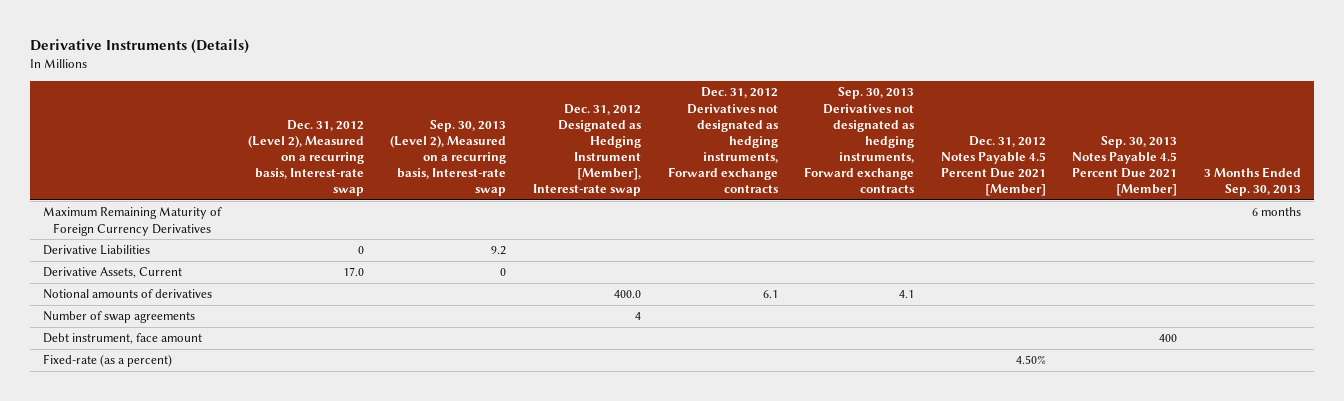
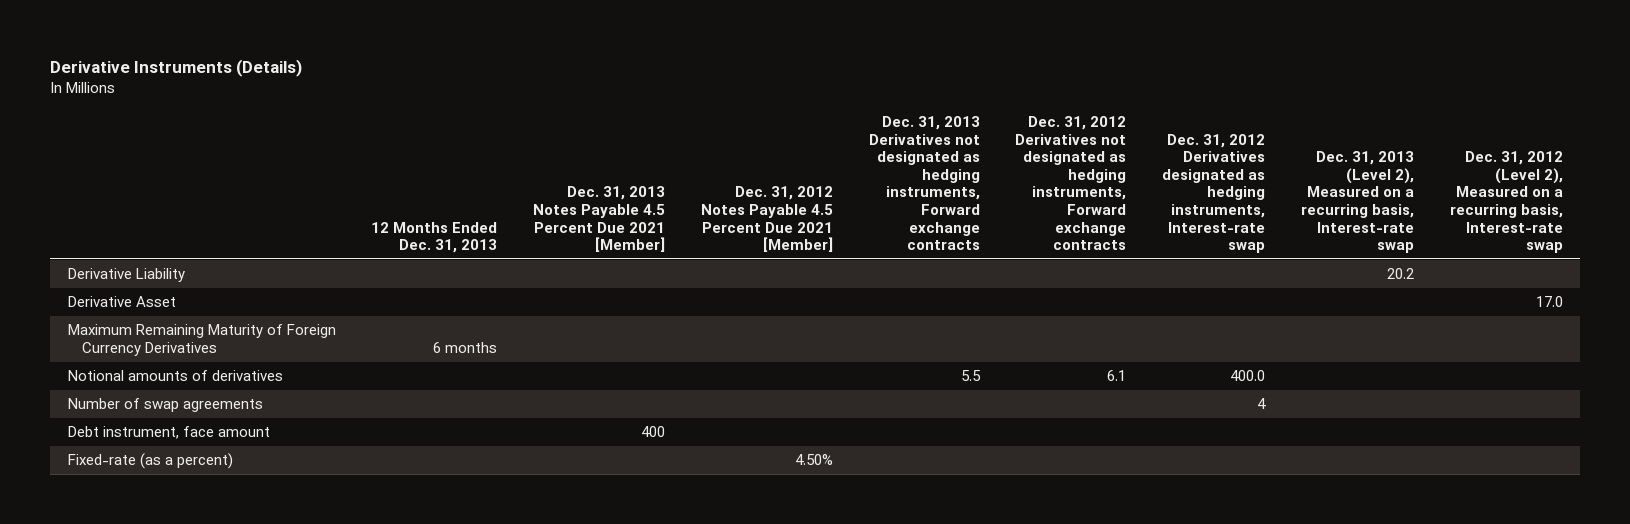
- | Dec. 31, 2012 (Level 2), Measured on a recurring basis, Interest-rate swap | Sep. 30, 2013 (Level 2), Measured on a recurring basis, Interest-rate swap | Dec. 31, 2012 Designated as Hedging Instrument [Member], Interest-rate swap | Dec. 31, 2012 Derivatives not designated as hedging instruments, Forward exchange contracts | Sep. 30, 2013 Derivatives not designated as hedging instruments, Forward exchange contracts | Dec. 31, 2012 Notes Payable 4.5 Percent Due 2021 [Member] | Sep. 30, 2013 Notes Payable 4.5 Percent Due 2021 [Member] | 3 Months Ended Sep. 30, 2013
+ | 12 Months Ended Dec. 31, 2013 | Dec. 31, 2013 Notes Payable 4.5 Percent Due 2021 [Member] | Dec. 31, 2012 Notes Payable 4.5 Percent Due 2021 [Member] | Dec. 31, 2013 Derivatives not designated as hedging instruments, Forward exchange contracts | Dec. 31, 2012 Derivatives not designated as hedging instruments, Forward exchange contracts | Dec. 31, 2012 Derivatives designated as hedging instruments, Interest-rate swap | Dec. 31, 2013 (Level 2), Measured on a recurring basis, Interest-rate swap | Dec. 31, 2012 (Level 2), Measured on a recurring basis, Interest-rate swap
+ Derivative Liability | | | | | | | 20.2 |
+ Derivative Asset | | | | | | | | 17.0
- Derivative Liabilities | 0 | 9.2 | | | | | |
- Derivative Assets, Current | 17.0 | 0 | | | | | |

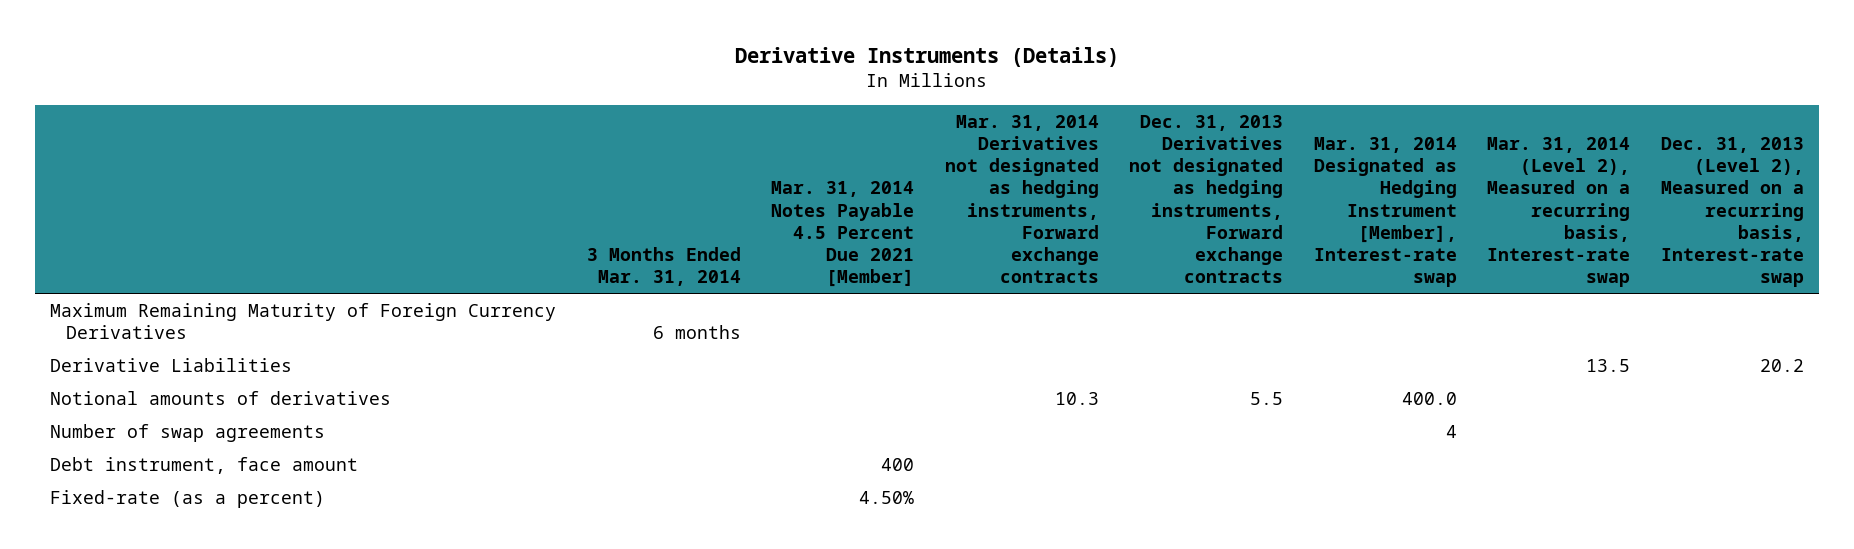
- | 12 Months Ended Dec. 31, 2013 | Dec. 31, 2013 Notes Payable 4.5 Percent Due 2021 [Member] | Dec. 31, 2012 Notes Payable 4.5 Percent Due 2021 [Member] | Dec. 31, 2013 Derivatives not designated as hedging instruments, Forward exchange contracts | Dec. 31, 2012 Derivatives not designated as hedging instruments, Forward exchange contracts | Dec. 31, 2012 Derivatives designated as hedging instruments, Interest-rate swap | Dec. 31, 2013 (Level 2), Measured on a recurring basis, Interest-rate swap | Dec. 31, 2012 (Level 2), Measured on a recurring basis, Interest-rate swap
+ | 3 Months Ended Mar. 31, 2014 | Mar. 31, 2014 Notes Payable 4.5 Percent Due 2021 [Member] | Mar. 31, 2014 Derivatives not designated as hedging instruments, Forward exchange contracts | Dec. 31, 2013 Derivatives not designated as hedging instruments, Forward exchange contracts | Mar. 31, 2014 Designated as Hedging Instrument [Member], Interest-rate swap | Mar. 31, 2014 (Level 2), Measured on a recurring basis, Interest-rate swap | Dec. 31, 2013 (Level 2), Measured on a recurring basis, Interest-rate swap
- Derivative Liability | | | | | | | 20.2 |
- Derivative Asset | | | | | | | | 17.0
+ Derivative Liabilities | | | | | | 13.5 | 20.2

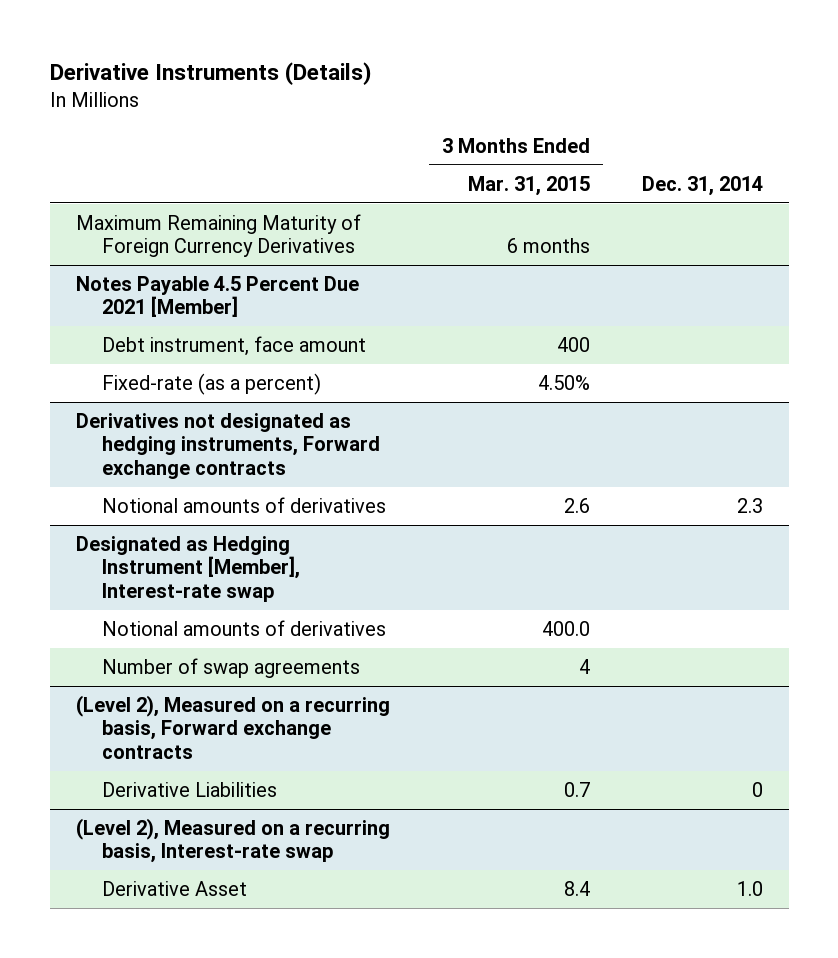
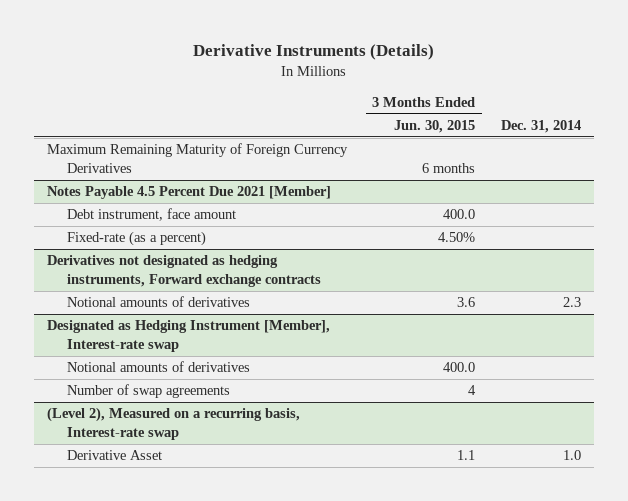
- | 3 Months Ended Mar. 31, 2015 | Dec. 31, 2014
+ | 3 Months Ended Jun. 30, 2015 | Dec. 31, 2014
- (Level 2), Measured on a recurring basis, Forward exchange contracts
- Derivative Liabilities | 0.7 | 0

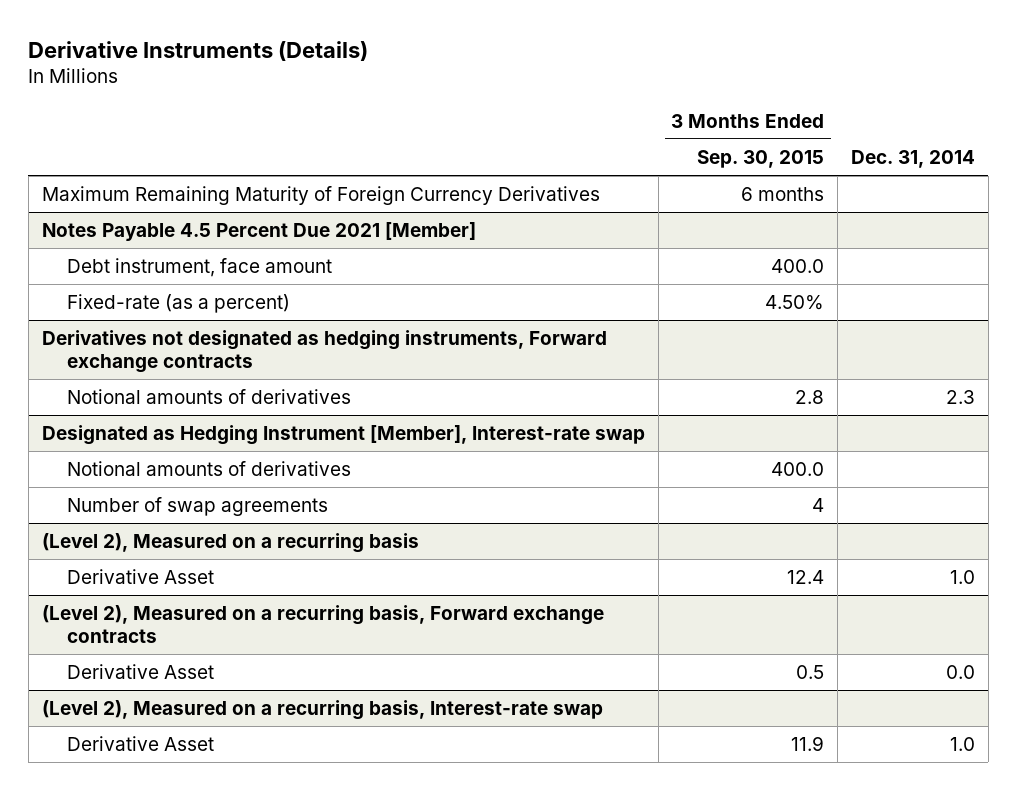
- | 3 Months Ended Jun. 30, 2015 | Dec. 31, 2014
+ | 3 Months Ended Sep. 30, 2015 | Dec. 31, 2014
+ (Level 2), Measured on a recurring basis
+ Derivative Asset | 12.4 | 1.0
+ (Level 2), Measured on a recurring basis, Forward exchange contracts
+ Derivative Asset | 0.5 | 0.0

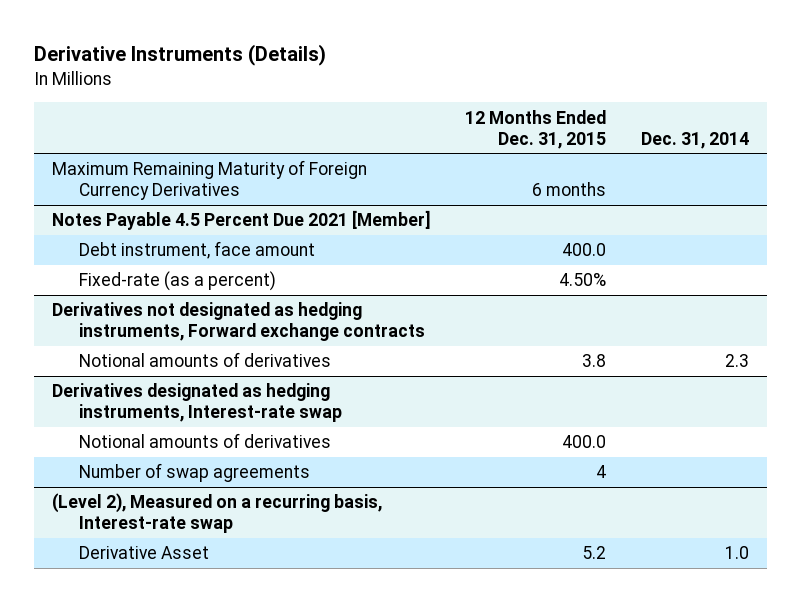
- | 3 Months Ended Sep. 30, 2015 | Dec. 31, 2014
+ | 12 Months Ended Dec. 31, 2015 | Dec. 31, 2014
- Designated as Hedging Instrument [Member], Interest-rate swap
+ Derivatives designated as hedging instruments, Interest-rate swap
- (Level 2), Measured on a recurring basis
- Derivative Asset | 12.4 | 1.0
- (Level 2), Measured on a recurring basis, Forward exchange contracts
- Derivative Asset | 0.5 | 0.0

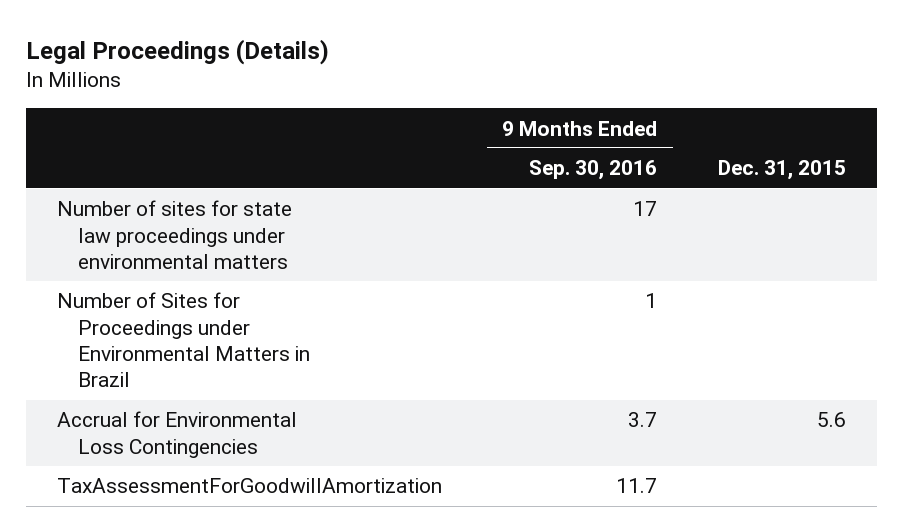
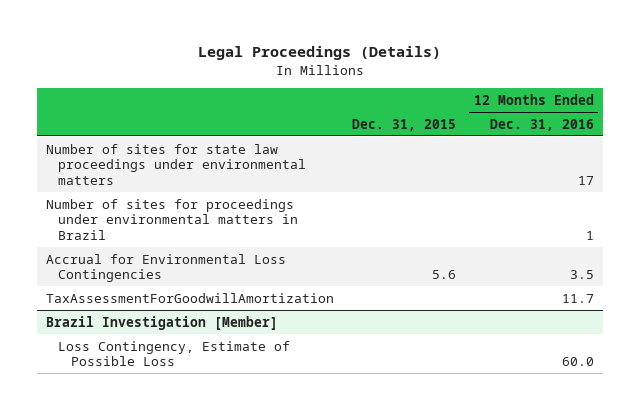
- | 9 Months Ended Sep. 30, 2016 | Dec. 31, 2015
+ | Dec. 31, 2015 | 12 Months Ended Dec. 31, 2016
- Number of Sites for Proceedings under Environmental Matters in Brazil | 1 |
+ Number of sites for proceedings under environmental matters in Brazil | | 1
+ Brazil Investigation [Member]
+ Loss Contingency, Estimate of Possible Loss | | 60.0

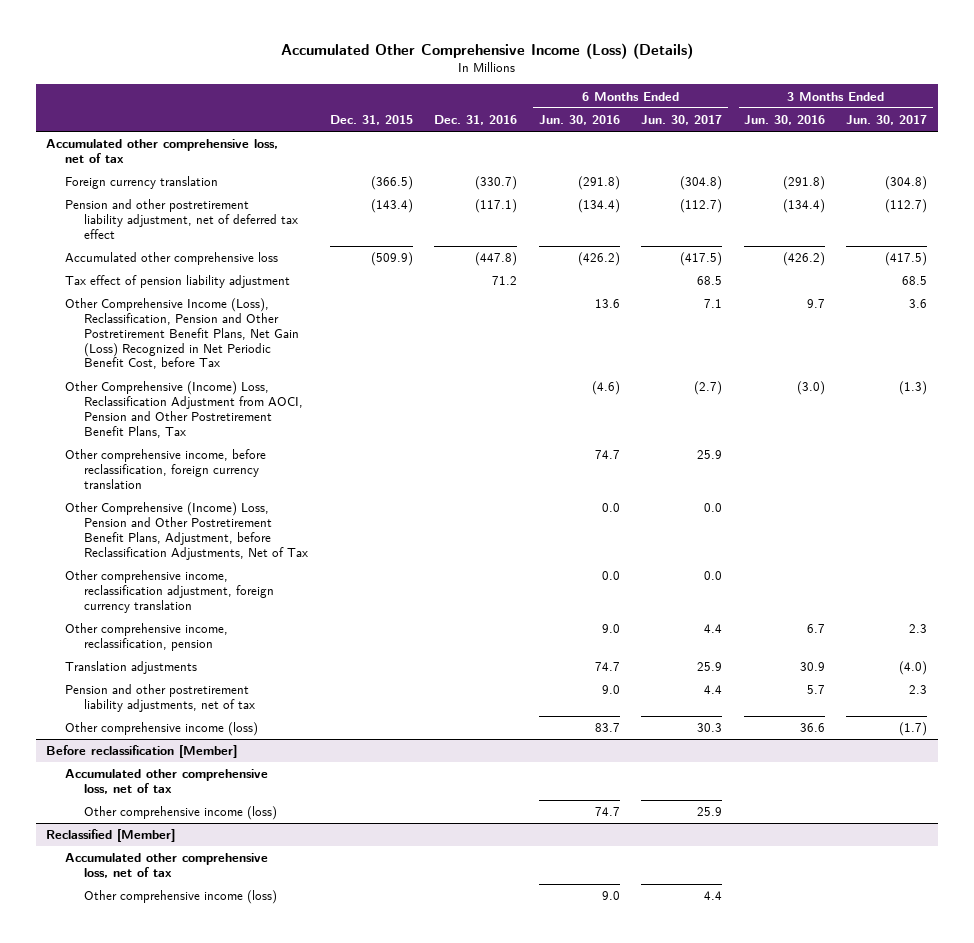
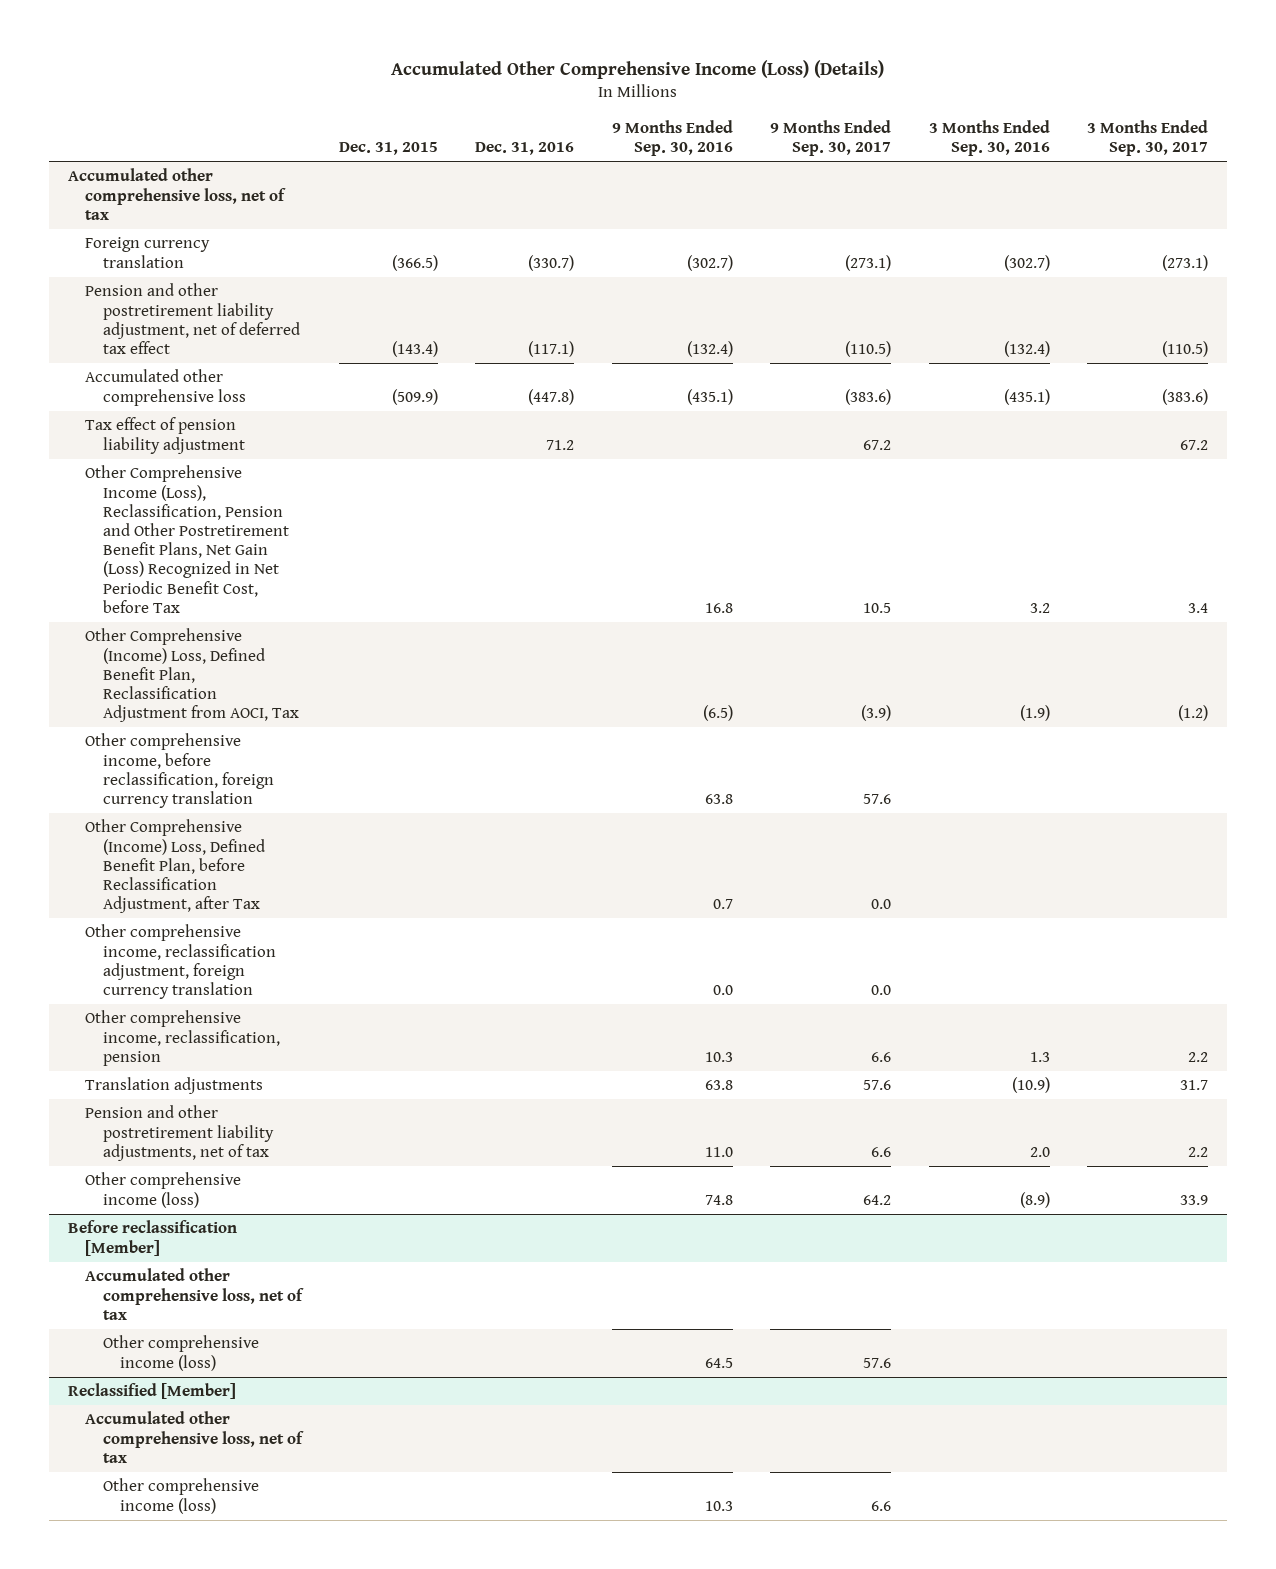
- | Dec. 31, 2015 | Dec. 31, 2016 | 6 Months Ended Jun. 30, 2016 | 6 Months Ended Jun. 30, 2017 | 3 Months Ended Jun. 30, 2016 | 3 Months Ended Jun. 30, 2017
+ | Dec. 31, 2015 | Dec. 31, 2016 | 9 Months Ended Sep. 30, 2016 | 9 Months Ended Sep. 30, 2017 | 3 Months Ended Sep. 30, 2016 | 3 Months Ended Sep. 30, 2017
- Other Comprehensive (Income) Loss, Reclassification Adjustment from AOCI, Pension and Other Postretirement Benefit Plans, Tax | | | (4.6) | (2.7) | (3.0) | (1.3)
+ Other Comprehensive (Income) Loss, Defined Benefit Plan, Reclassification Adjustment from AOCI, Tax | | | (6.5) | (3.9) | (1.9) | (1.2)
- Other Comprehensive (Income) Loss, Pension and Other Postretirement Benefit Plans, Adjustment, before Reclassification Adjustments, Net of Tax | | | 0.0 | 0.0 | |
+ Other Comprehensive (Income) Loss, Defined Benefit Plan, before Reclassification Adjustment, after Tax | | | 0.7 | 0.0 | |

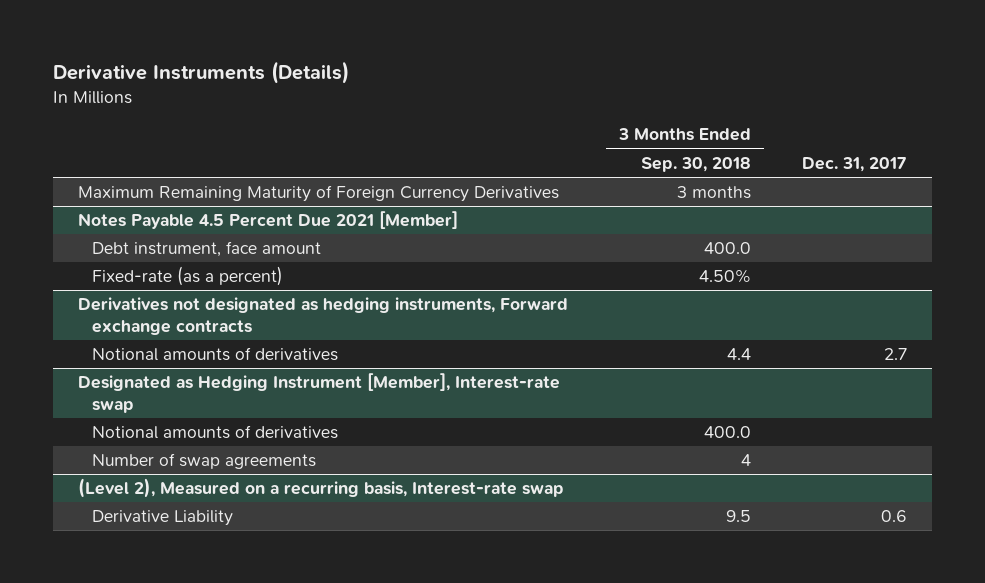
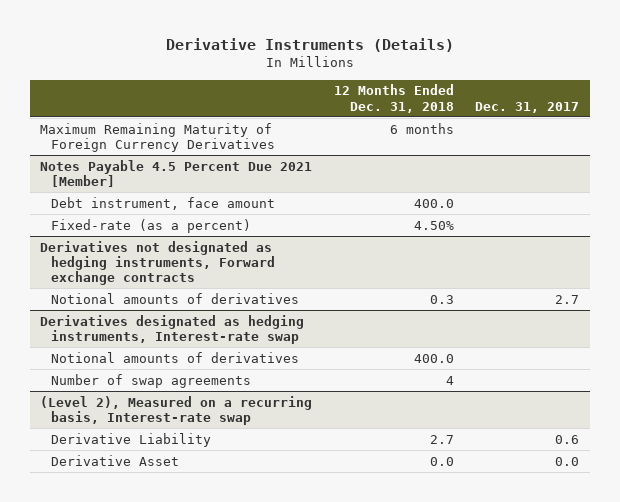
- | 3 Months Ended Sep. 30, 2018 | Dec. 31, 2017
+ | 12 Months Ended Dec. 31, 2018 | Dec. 31, 2017
- Designated as Hedging Instrument [Member], Interest-rate swap
+ Derivatives designated as hedging instruments, Interest-rate swap
@ (Level 2), Measured on a recurring basis, Interest-rate swap
+ Derivative Asset | 0.0 | 0.0

